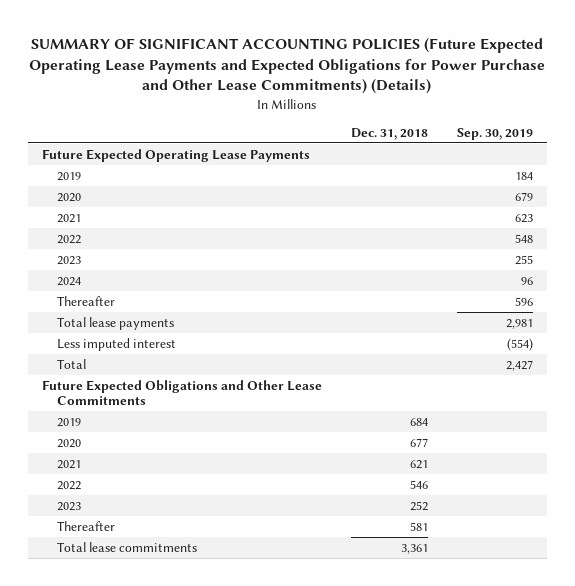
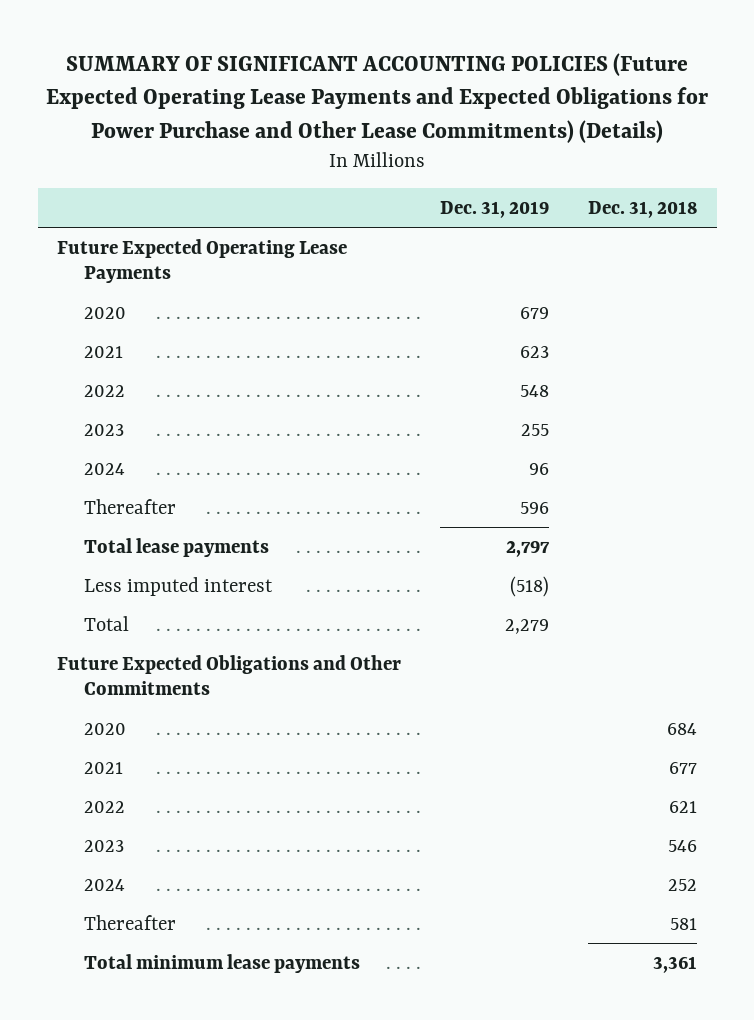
- | Dec. 31, 2018 | Sep. 30, 2019
+ | Dec. 31, 2019 | Dec. 31, 2018
- 2019 | | 184
- Future Expected Obligations and Other Lease Commitments
- 2019 | 684 |
- 2020 | 677 |
- 2021 | 621 |
- 2022 | 546 |
- 2023 | 252 |
+ Future Expected Obligations and Other Commitments
+ 2020 | | 684
+ 2021 | | 677
+ 2022 | | 621
+ 2023 | | 546
+ 2024 | | 252
- Total lease commitments | 3,361 |
+ Total minimum lease payments | | 3,361

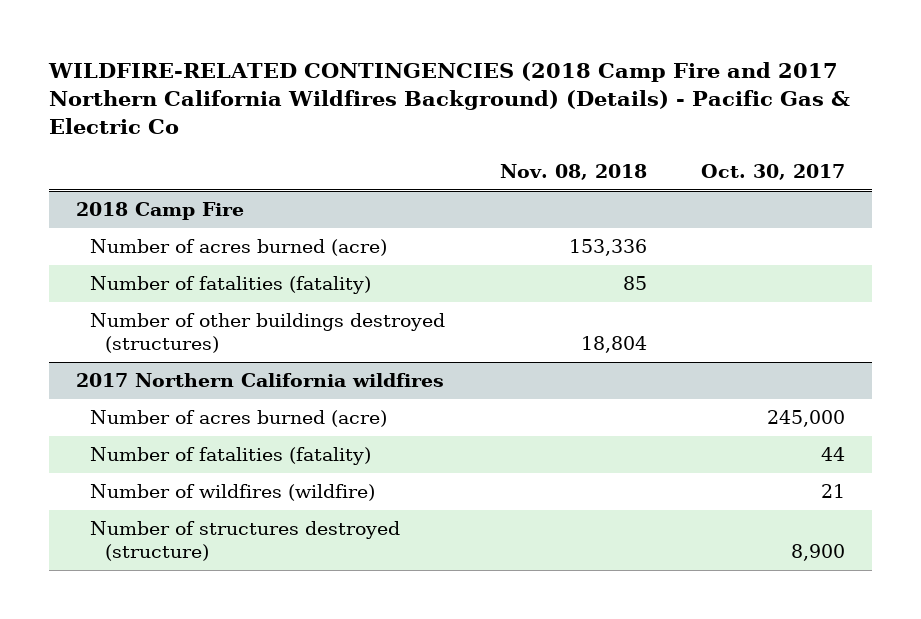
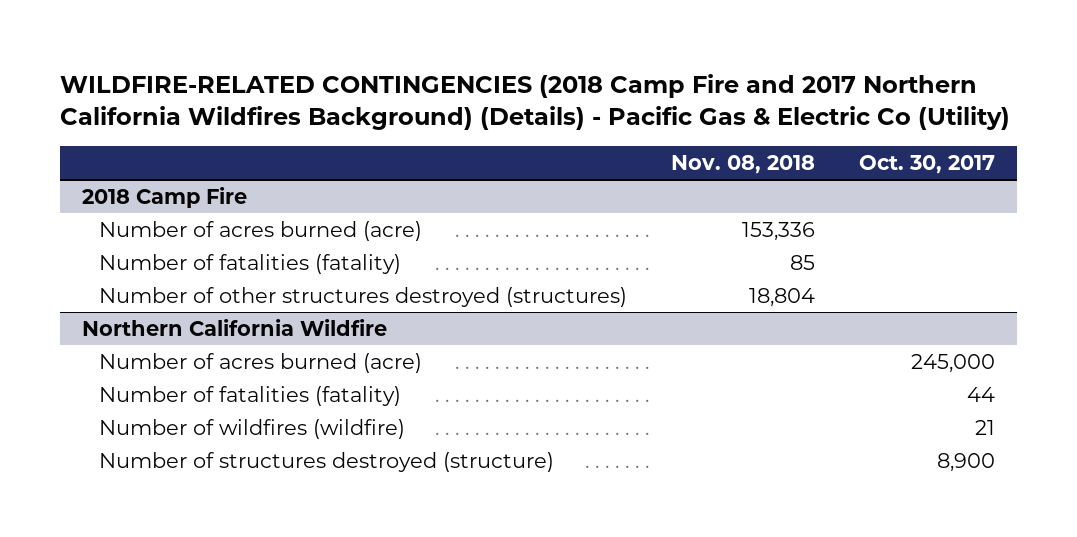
- WILDFIRE-RELATED CONTINGENCIES (2018 Camp Fire and 2017 Northern California Wildfires Background) (Details) - Pacific Gas & Electric Co
+ WILDFIRE-RELATED CONTINGENCIES (2018 Camp Fire and 2017 Northern California Wildfires Background) (Details) - Pacific Gas & Electric Co (Utility)
@ 2018 Camp Fire
- Number of other buildings destroyed (structures) | 18,804 |
- 2017 Northern California wildfires
@ 2018 Camp Fire
+ Number of other structures destroyed (structures) | 18,804 |
+ Northern California Wildfire

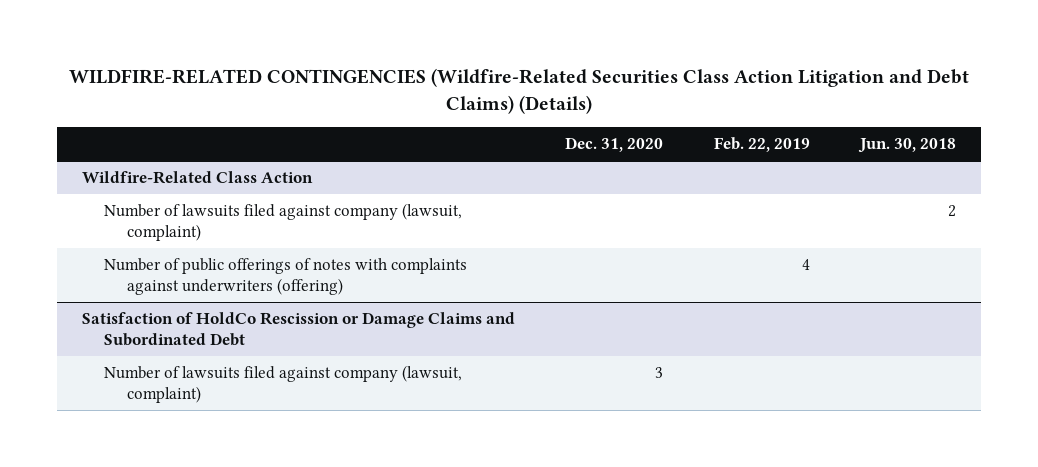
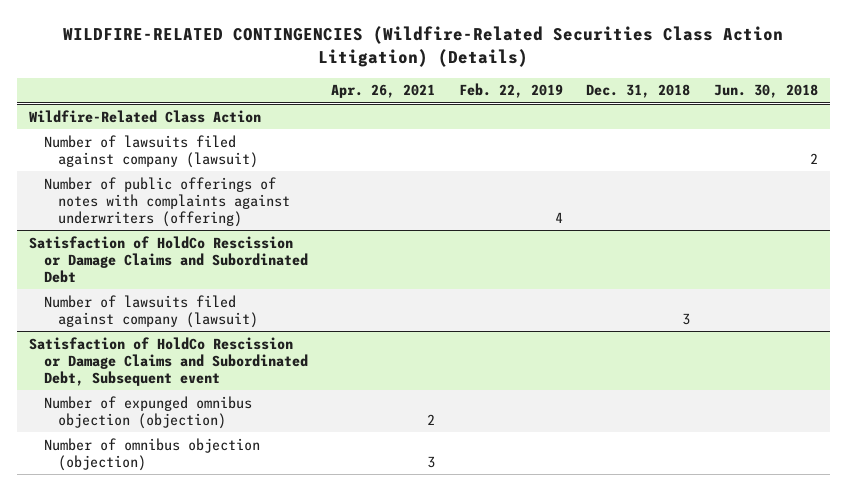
- WILDFIRE-RELATED CONTINGENCIES (Wildfire-Related Securities Class Action Litigation and Debt Claims) (Details)
+ WILDFIRE-RELATED CONTINGENCIES (Wildfire-Related Securities Class Action Litigation) (Details)
- | Dec. 31, 2020 | Feb. 22, 2019 | Jun. 30, 2018
+ | Apr. 26, 2021 | Feb. 22, 2019 | Dec. 31, 2018 | Jun. 30, 2018
@ Wildfire-Related Class Action
- Number of lawsuits filed against company (lawsuit, complaint) | | | 2
+ Number of lawsuits filed against company (lawsuit) | | | | 2
@ Satisfaction of HoldCo Rescission or Damage Claims and Subordinated Debt
- Number of lawsuits filed against company (lawsuit, complaint) | 3 | |
+ Number of lawsuits filed against company (lawsuit) | | | 3 |
+ Satisfaction of HoldCo Rescission or Damage Claims and Subordinated Debt, Subsequent event
+ Number of expunged omnibus objection (objection) | 2 | | |
+ Number of omnibus objection (objection) | 3 | | |

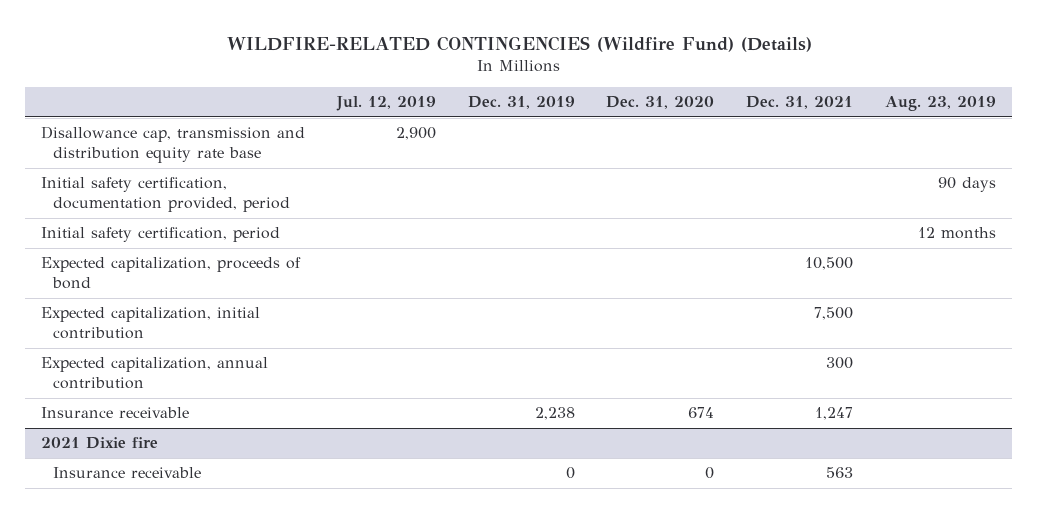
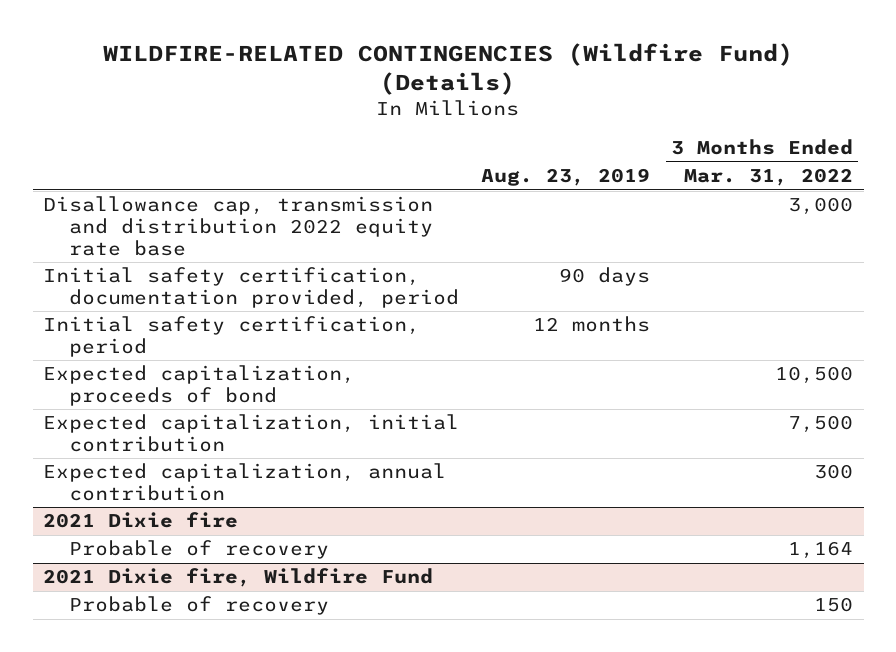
- | Jul. 12, 2019 | Dec. 31, 2019 | Dec. 31, 2020 | Dec. 31, 2021 | Aug. 23, 2019
+ | Aug. 23, 2019 | 3 Months Ended Mar. 31, 2022
- Disallowance cap, transmission and distribution equity rate base | 2,900 | | | |
+ Disallowance cap, transmission and distribution 2022 equity rate base | | 3,000
- Insurance receivable | | 2,238 | 674 | 1,247 |
@ 2021 Dixie fire
- Insurance receivable | | 0 | 0 | 563 |
+ Probable of recovery | | 1,164
+ 2021 Dixie fire, Wildfire Fund
+ Probable of recovery | | 150

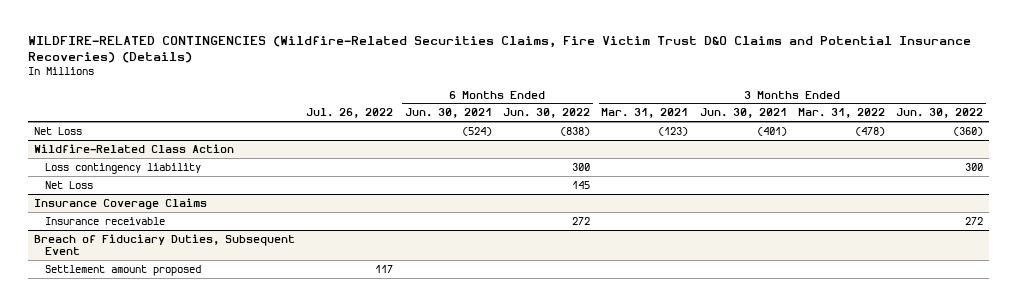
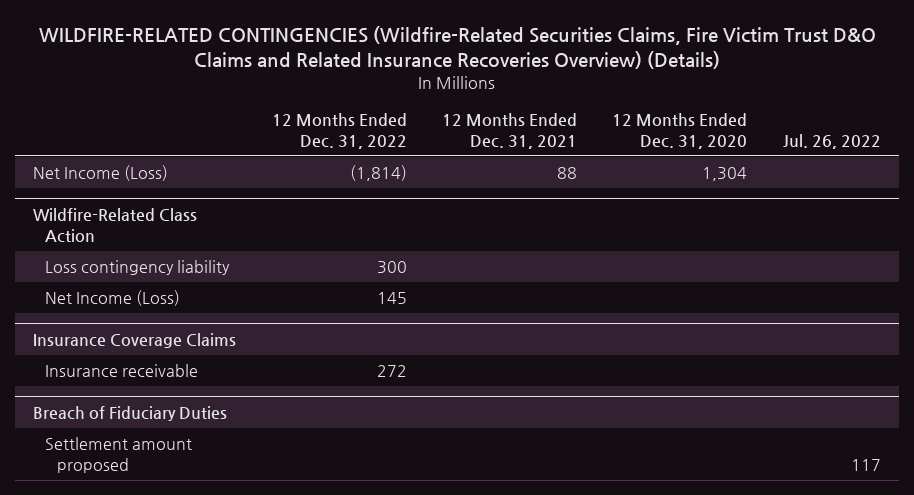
- WILDFIRE-RELATED CONTINGENCIES (Wildfire-Related Securities Claims, Fire Victim Trust D&O Claims and Potential Insurance Recoveries) (Details)
+ WILDFIRE-RELATED CONTINGENCIES (Wildfire-Related Securities Claims, Fire Victim Trust D&O Claims and Related Insurance Recoveries Overview) (Details)
- | Jul. 26, 2022 | 6 Months Ended Jun. 30, 2021 | 6 Months Ended Jun. 30, 2022 | 3 Months Ended Mar. 31, 2021 | 3 Months Ended Jun. 30, 2021 | 3 Months Ended Mar. 31, 2022 | 3 Months Ended Jun. 30, 2022
+ | 12 Months Ended Dec. 31, 2022 | 12 Months Ended Dec. 31, 2021 | 12 Months Ended Dec. 31, 2020 | Jul. 26, 2022
- Net Loss | | (524) | (838) | (123) | (401) | (478) | (360)
+ Net Income (Loss) | (1,814) | 88 | 1,304 |
@ Wildfire-Related Class Action
- Net Loss | | | 145 | | | |
+ Net Income (Loss) | 145 | | |
- Breach of Fiduciary Duties, Subsequent Event
+ Breach of Fiduciary Duties

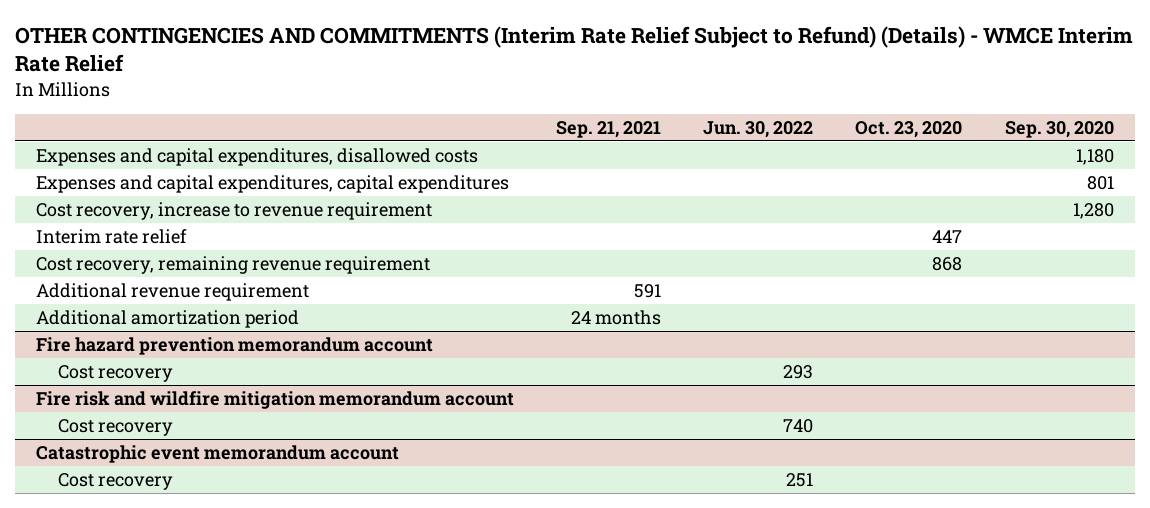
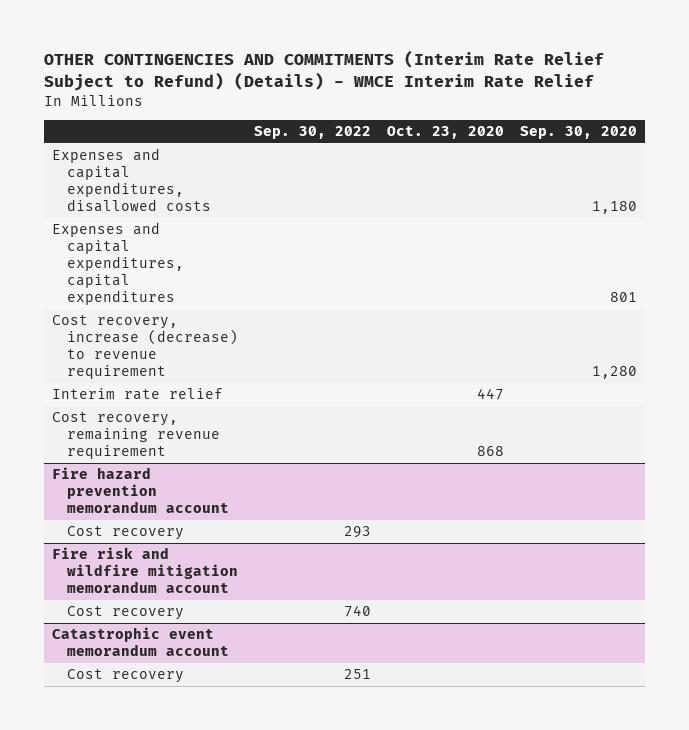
- | Sep. 21, 2021 | Jun. 30, 2022 | Oct. 23, 2020 | Sep. 30, 2020
+ | Sep. 30, 2022 | Oct. 23, 2020 | Sep. 30, 2020
- Cost recovery, increase to revenue requirement | | | | 1,280
+ Cost recovery, increase (decrease) to revenue requirement | | | 1,280
- Additional revenue requirement | 591 | | |
- Additional amortization period | 24 months | | |

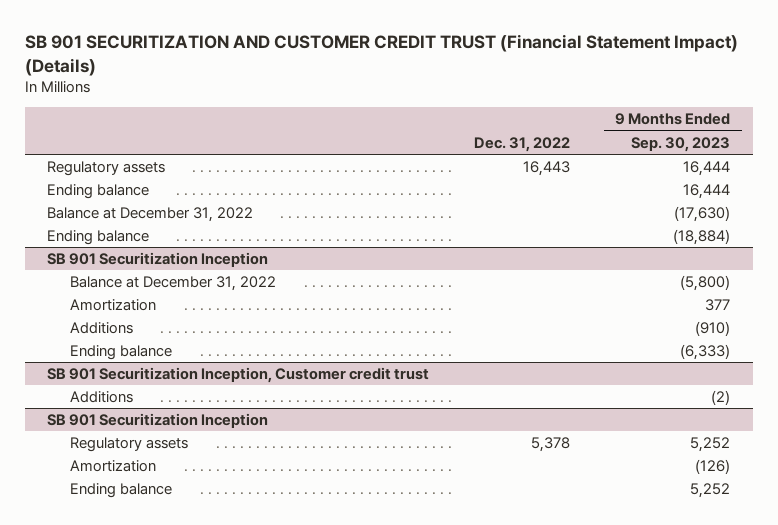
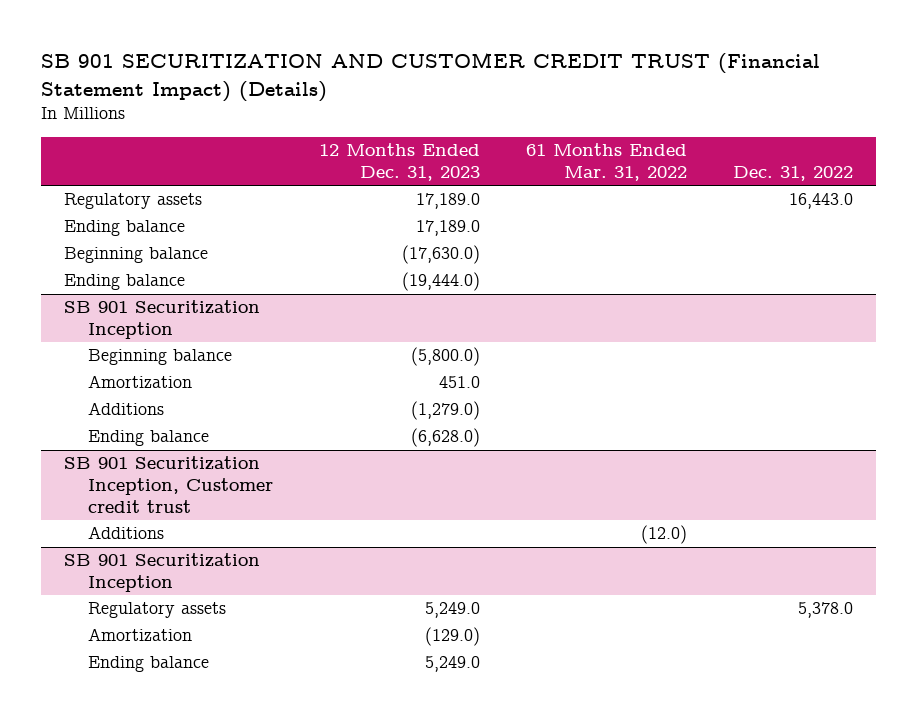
- | Dec. 31, 2022 | 9 Months Ended Sep. 30, 2023
+ | 12 Months Ended Dec. 31, 2023 | 61 Months Ended Mar. 31, 2022 | Dec. 31, 2022
- Regulatory assets | 16,443 | 16,444
+ Regulatory assets | 17,189.0 | | 16,443.0
- Balance at December 31, 2022 | | (17,630)
+ Beginning balance | (17,630.0) | |
@ SB 901 Securitization Inception
- Balance at December 31, 2022 | | (5,800)
+ Beginning balance | (5,800.0) | |
- Regulatory assets | 5,378 | 5,252
+ Regulatory assets | 5,249.0 | | 5,378.0

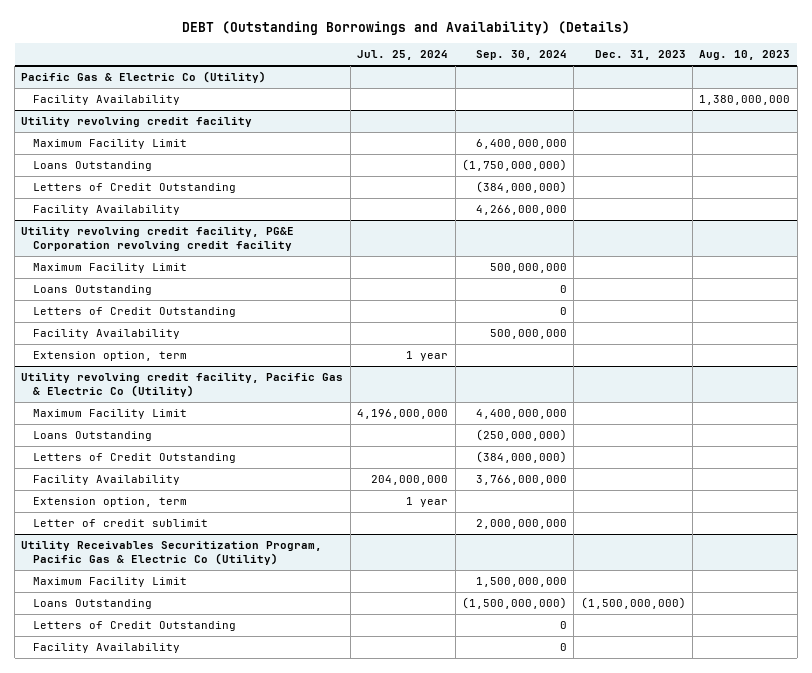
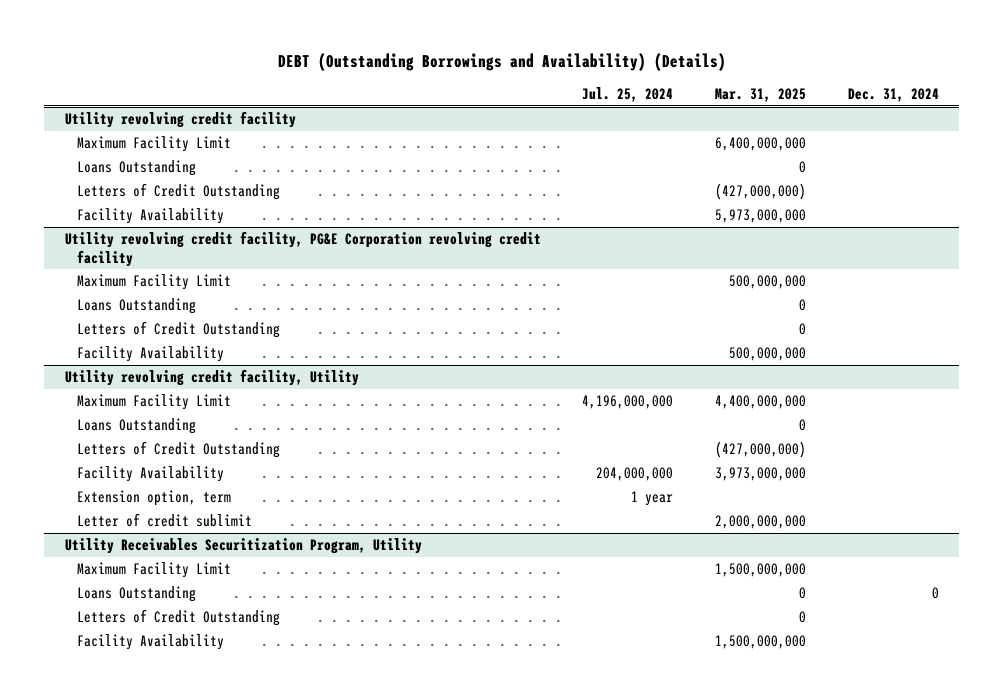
- | Jul. 25, 2024 | Sep. 30, 2024 | Dec. 31, 2023 | Aug. 10, 2023
+ | Jul. 25, 2024 | Mar. 31, 2025 | Dec. 31, 2024
- Pacific Gas & Electric Co (Utility)
- Facility Availability | | | | 1,380,000,000
@ Utility revolving credit facility, PG&E Corporation revolving credit facility
- Extension option, term | 1 year | | |
- Utility revolving credit facility, Pacific Gas & Electric Co (Utility)
+ Utility revolving credit facility, Utility
- Utility Receivables Securitization Program, Pacific Gas & Electric Co (Utility)
+ Utility Receivables Securitization Program, Utility

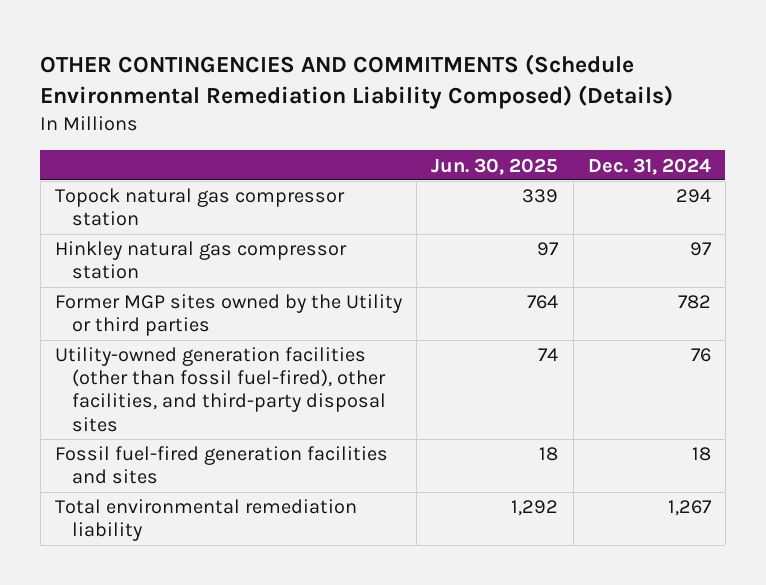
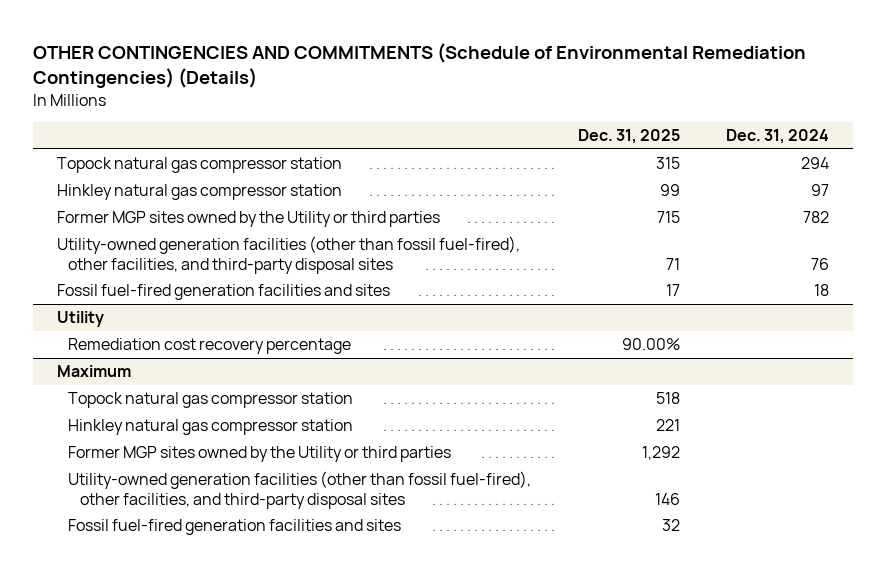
- OTHER CONTINGENCIES AND COMMITMENTS (Schedule Environmental Remediation Liability Composed) (Details)
+ OTHER CONTINGENCIES AND COMMITMENTS (Schedule of Environmental Remediation Contingencies) (Details)
- | Jun. 30, 2025 | Dec. 31, 2024
+ | Dec. 31, 2025 | Dec. 31, 2024
- Total environmental remediation liability | 1,292 | 1,267
+ Utility
+ Remediation cost recovery percentage | 90.00% |
+ Maximum
+ Topock natural gas compressor station | 518 |
+ Hinkley natural gas compressor station | 221 |
+ Former MGP sites owned by the Utility or third parties | 1,292 |
+ Utility-owned generation facilities (other than fossil fuel-fired), other facilities, and third-party disposal sites | 146 |
+ Fossil fuel-fired generation facilities and sites | 32 |

